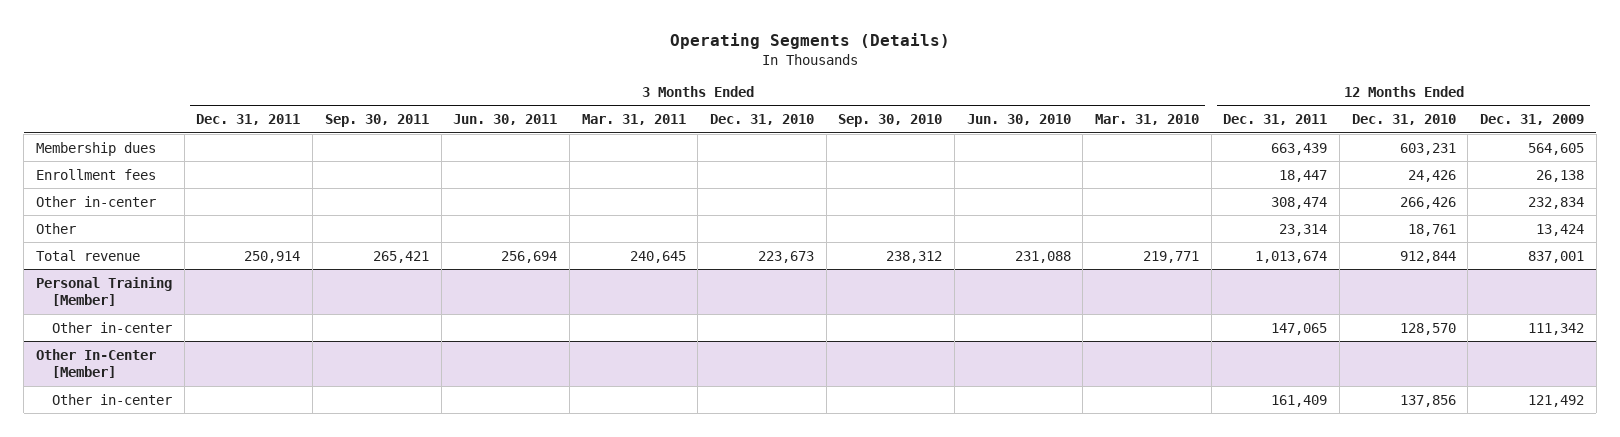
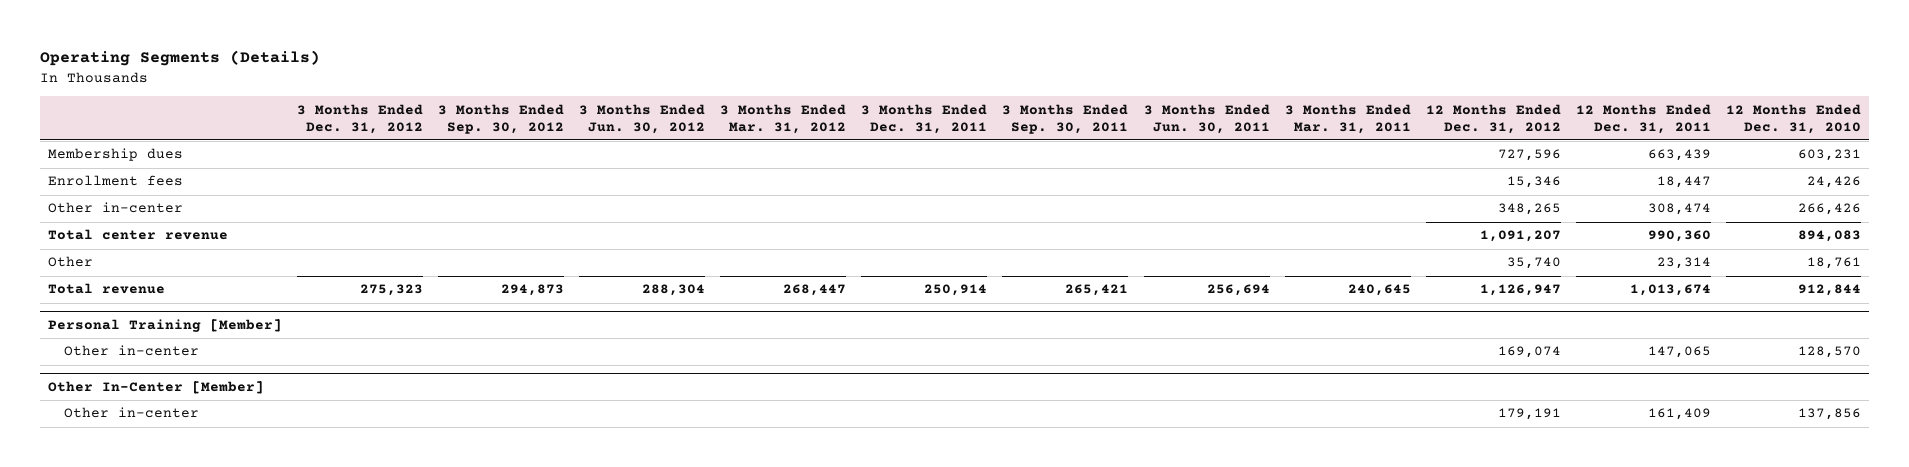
- | 3 Months Ended Dec. 31, 2011 | 3 Months Ended Sep. 30, 2011 | 3 Months Ended Jun. 30, 2011 | 3 Months Ended Mar. 31, 2011 | 3 Months Ended Dec. 31, 2010 | 3 Months Ended Sep. 30, 2010 | 3 Months Ended Jun. 30, 2010 | 3 Months Ended Mar. 31, 2010 | 12 Months Ended Dec. 31, 2011 | 12 Months Ended Dec. 31, 2010 | 12 Months Ended Dec. 31, 2009
+ | 3 Months Ended Dec. 31, 2012 | 3 Months Ended Sep. 30, 2012 | 3 Months Ended Jun. 30, 2012 | 3 Months Ended Mar. 31, 2012 | 3 Months Ended Dec. 31, 2011 | 3 Months Ended Sep. 30, 2011 | 3 Months Ended Jun. 30, 2011 | 3 Months Ended Mar. 31, 2011 | 12 Months Ended Dec. 31, 2012 | 12 Months Ended Dec. 31, 2011 | 12 Months Ended Dec. 31, 2010
+ Total center revenue | | | | | | | | | 1,091,207 | 990,360 | 894,083

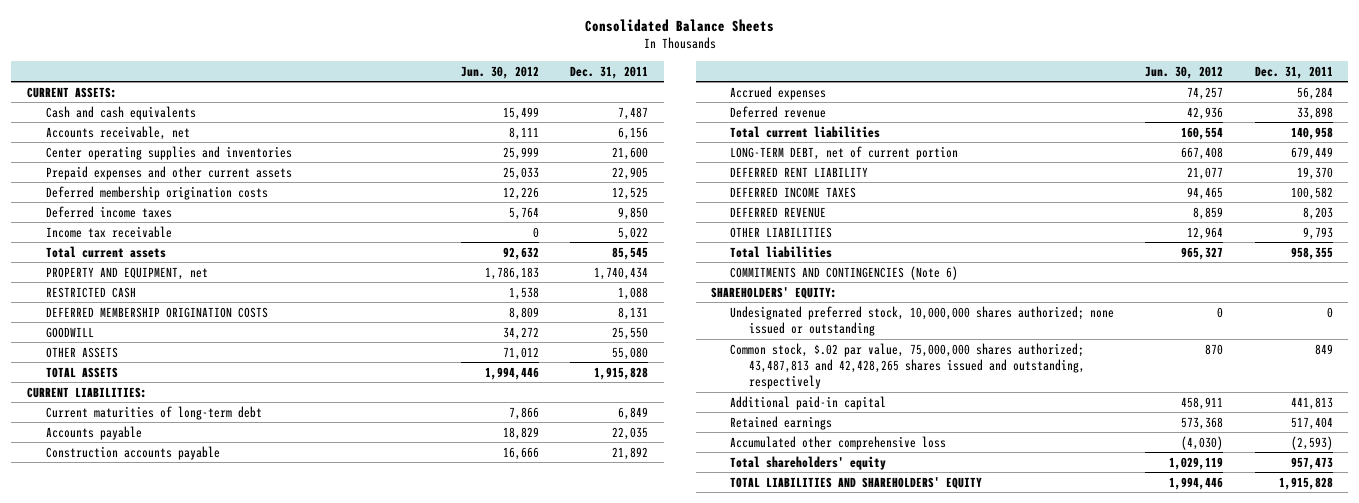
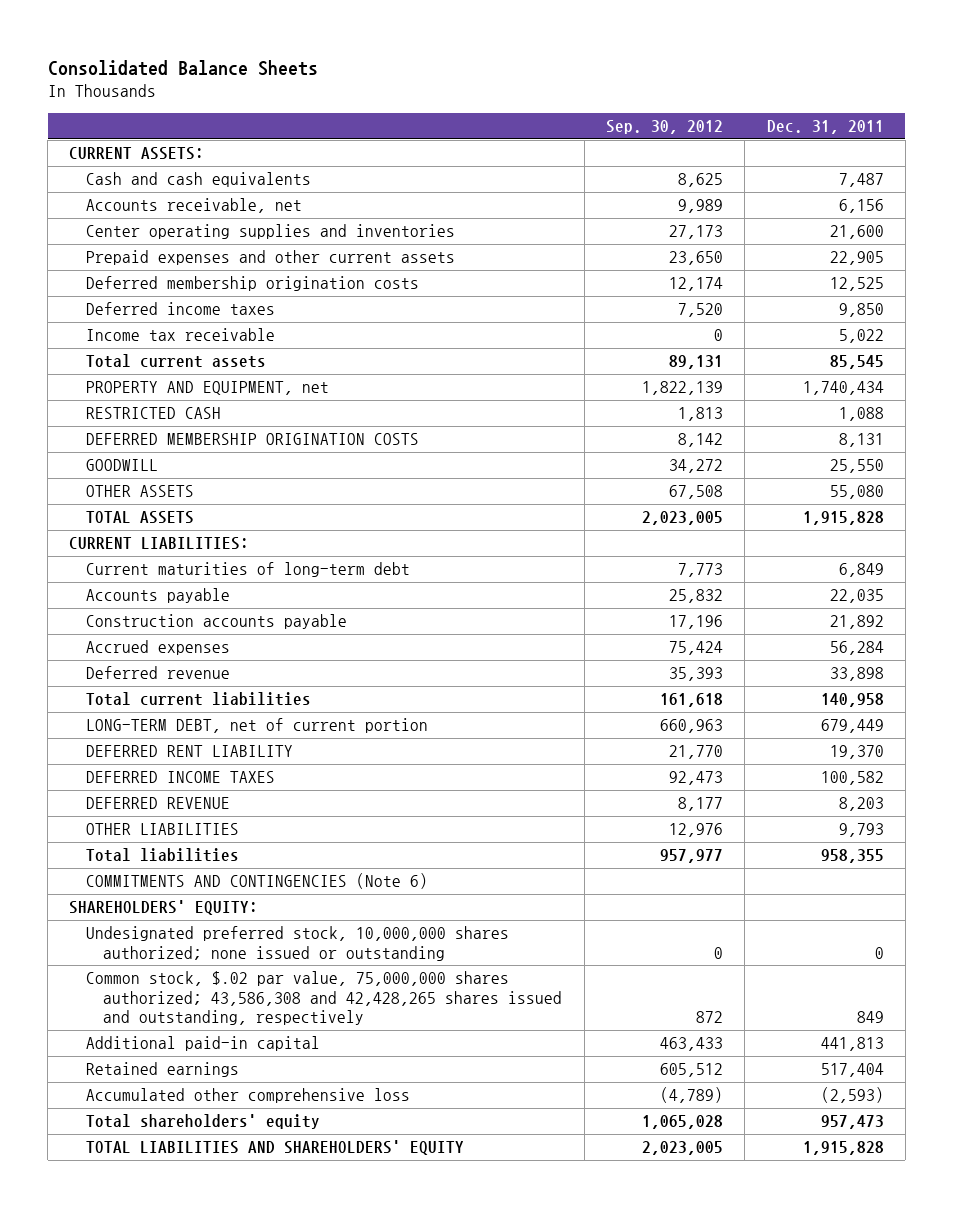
- | Jun. 30, 2012 | Dec. 31, 2011
+ | Sep. 30, 2012 | Dec. 31, 2011
- Common stock, $.02 par value, 75,000,000 shares authorized; 43,487,813 and 42,428,265 shares issued and outstanding, respectively | 870 | 849
+ Common stock, $.02 par value, 75,000,000 shares authorized; 43,586,308 and 42,428,265 shares issued and outstanding, respectively | 872 | 849

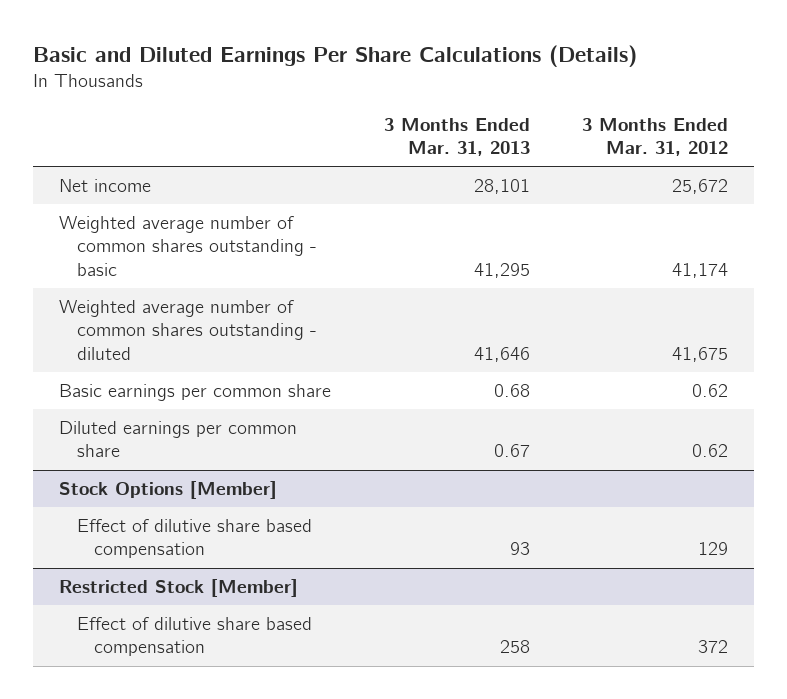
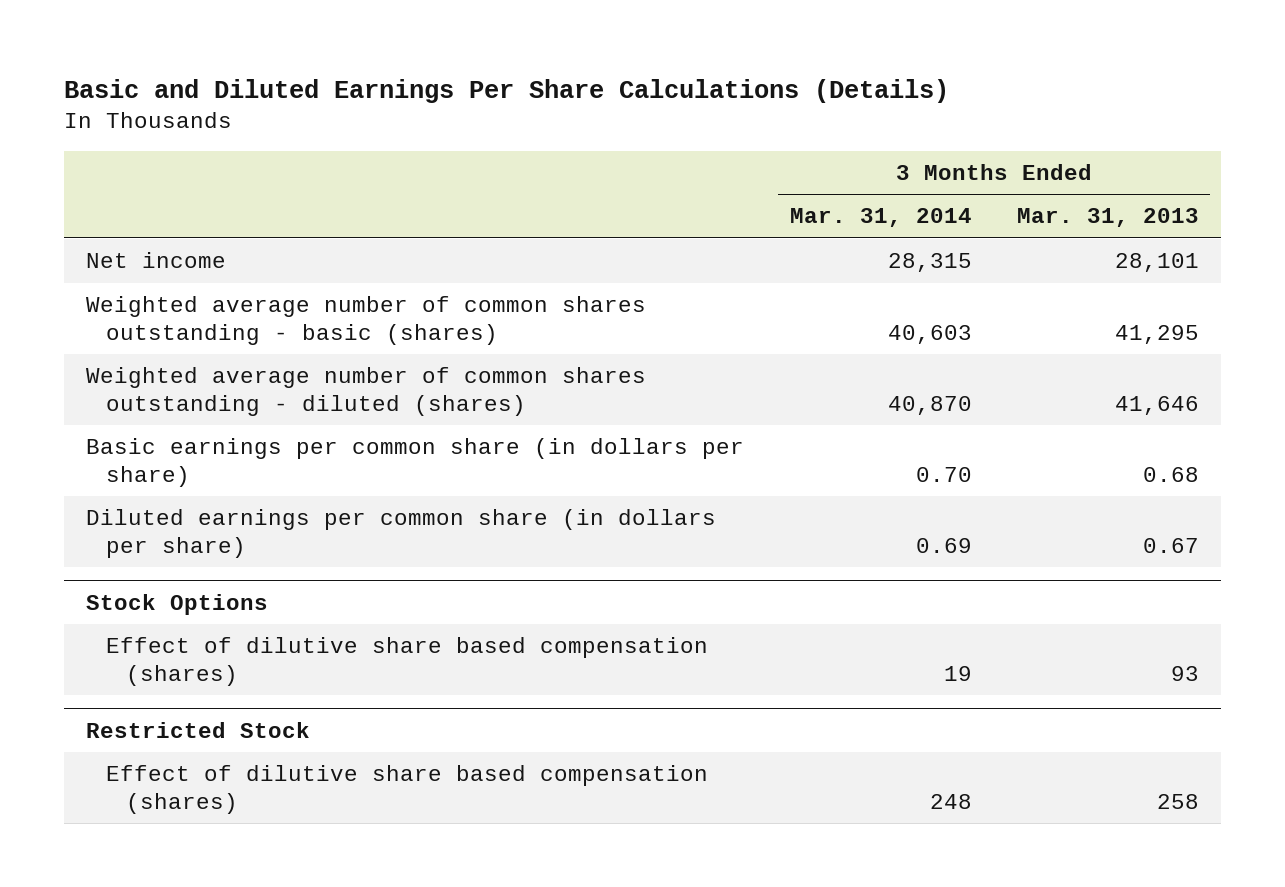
- | 3 Months Ended Mar. 31, 2013 | 3 Months Ended Mar. 31, 2012
+ | 3 Months Ended Mar. 31, 2014 | 3 Months Ended Mar. 31, 2013
- Weighted average number of common shares outstanding - basic | 41,295 | 41,174
- Weighted average number of common shares outstanding - diluted | 41,646 | 41,675
- Basic earnings per common share | 0.68 | 0.62
- Diluted earnings per common share | 0.67 | 0.62
- Stock Options [Member]
- Effect of dilutive share based compensation | 93 | 129
- Restricted Stock [Member]
- Effect of dilutive share based compensation | 258 | 372
+ Weighted average number of common shares outstanding - basic (shares) | 40,603 | 41,295
+ Weighted average number of common shares outstanding - diluted (shares) | 40,870 | 41,646
+ Basic earnings per common share (in dollars per share) | 0.70 | 0.68
+ Diluted earnings per common share (in dollars per share) | 0.69 | 0.67
+ Stock Options
+ Effect of dilutive share based compensation (shares) | 19 | 93
+ Restricted Stock
+ Effect of dilutive share based compensation (shares) | 248 | 258

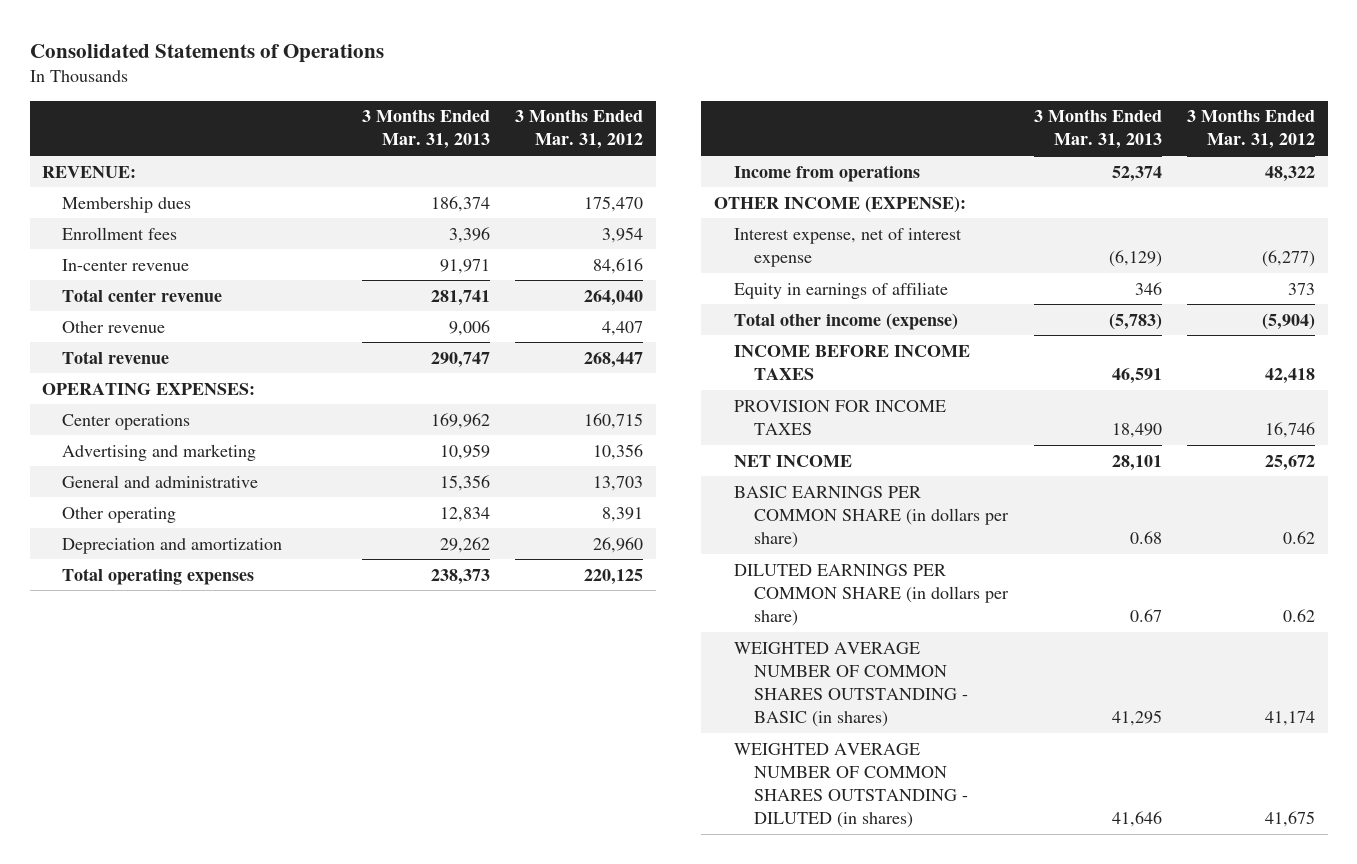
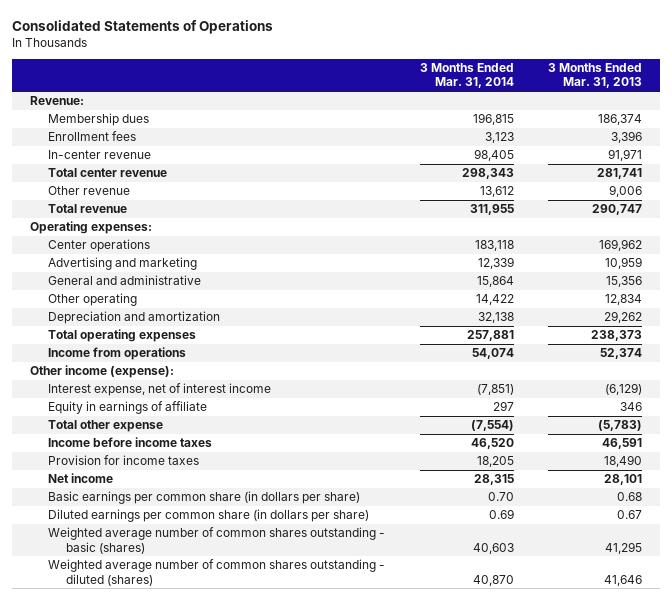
- | 3 Months Ended Mar. 31, 2013 | 3 Months Ended Mar. 31, 2012
+ | 3 Months Ended Mar. 31, 2014 | 3 Months Ended Mar. 31, 2013
- REVENUE:
+ Revenue:
- OPERATING EXPENSES:
+ Operating expenses:
- OTHER INCOME (EXPENSE):
- Interest expense, net of interest expense | (6,129) | (6,277)
+ Other income (expense):
+ Interest expense, net of interest income | (7,851) | (6,129)
- Total other income (expense) | (5,783) | (5,904)
- INCOME BEFORE INCOME TAXES | 46,591 | 42,418
- PROVISION FOR INCOME TAXES | 18,490 | 16,746
- NET INCOME | 28,101 | 25,672
- BASIC EARNINGS PER COMMON SHARE (in dollars per share) | 0.68 | 0.62
- DILUTED EARNINGS PER COMMON SHARE (in dollars per share) | 0.67 | 0.62
- WEIGHTED AVERAGE NUMBER OF COMMON SHARES OUTSTANDING - BASIC (in shares) | 41,295 | 41,174
- WEIGHTED AVERAGE NUMBER OF COMMON SHARES OUTSTANDING - DILUTED (in shares) | 41,646 | 41,675
+ Total other expense | (7,554) | (5,783)
+ Income before income taxes | 46,520 | 46,591
+ Provision for income taxes | 18,205 | 18,490
+ Net income | 28,315 | 28,101
+ Basic earnings per common share (in dollars per share) | 0.70 | 0.68
+ Diluted earnings per common share (in dollars per share) | 0.69 | 0.67
+ Weighted average number of common shares outstanding - basic (shares) | 40,603 | 41,295
+ Weighted average number of common shares outstanding - diluted (shares) | 40,870 | 41,646

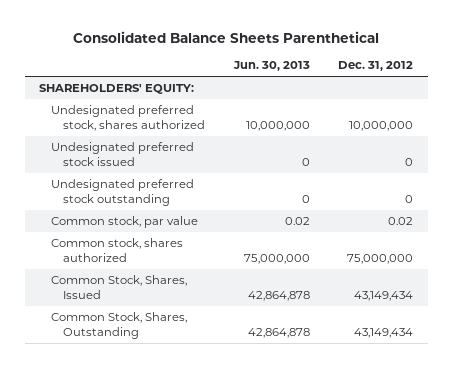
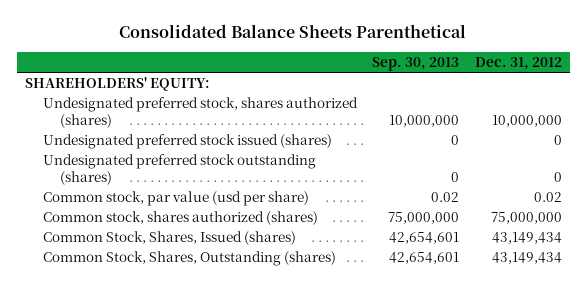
- | Jun. 30, 2013 | Dec. 31, 2012
+ | Sep. 30, 2013 | Dec. 31, 2012
- Undesignated preferred stock, shares authorized | 10,000,000 | 10,000,000
- Undesignated preferred stock issued | 0 | 0
- Undesignated preferred stock outstanding | 0 | 0
- Common stock, par value | 0.02 | 0.02
- Common stock, shares authorized | 75,000,000 | 75,000,000
- Common Stock, Shares, Issued | 42,864,878 | 43,149,434
- Common Stock, Shares, Outstanding | 42,864,878 | 43,149,434
+ Undesignated preferred stock, shares authorized (shares) | 10,000,000 | 10,000,000
+ Undesignated preferred stock issued (shares) | 0 | 0
+ Undesignated preferred stock outstanding (shares) | 0 | 0
+ Common stock, par value (usd per share) | 0.02 | 0.02
+ Common stock, shares authorized (shares) | 75,000,000 | 75,000,000
+ Common Stock, Shares, Issued (shares) | 42,654,601 | 43,149,434
+ Common Stock, Shares, Outstanding (shares) | 42,654,601 | 43,149,434

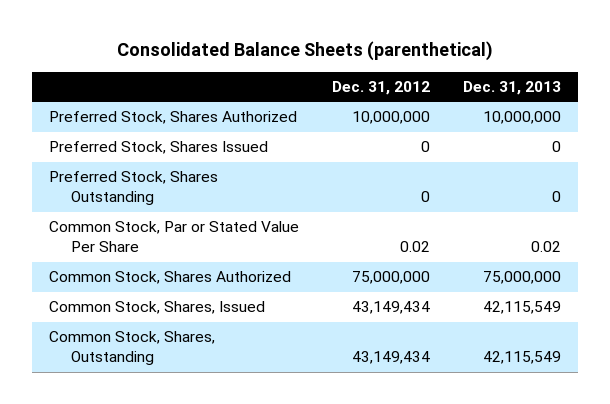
- Consolidated Balance Sheets Parenthetical
+ Consolidated Balance Sheets (parenthetical)
- | Sep. 30, 2013 | Dec. 31, 2012
+ | Dec. 31, 2012 | Dec. 31, 2013
- SHAREHOLDERS' EQUITY:
- Undesignated preferred stock, shares authorized (shares) | 10,000,000 | 10,000,000
- Undesignated preferred stock issued (shares) | 0 | 0
- Undesignated preferred stock outstanding (shares) | 0 | 0
- Common stock, par value (usd per share) | 0.02 | 0.02
- Common stock, shares authorized (shares) | 75,000,000 | 75,000,000
- Common Stock, Shares, Issued (shares) | 42,654,601 | 43,149,434
- Common Stock, Shares, Outstanding (shares) | 42,654,601 | 43,149,434
+ Preferred Stock, Shares Authorized | 10,000,000 | 10,000,000
+ Preferred Stock, Shares Issued | 0 | 0
+ Preferred Stock, Shares Outstanding | 0 | 0
+ Common Stock, Par or Stated Value Per Share | 0.02 | 0.02
+ Common Stock, Shares Authorized | 75,000,000 | 75,000,000
+ Common Stock, Shares, Issued | 43,149,434 | 42,115,549
+ Common Stock, Shares, Outstanding | 43,149,434 | 42,115,549

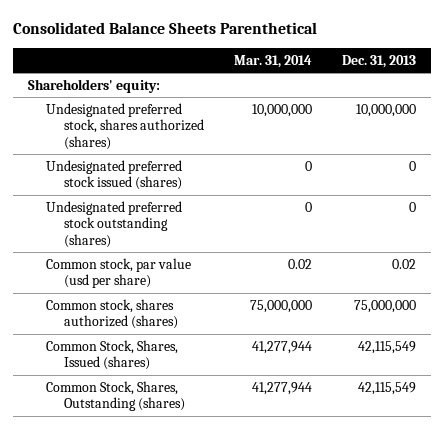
- Consolidated Balance Sheets (parenthetical)
+ Consolidated Balance Sheets Parenthetical
- | Dec. 31, 2012 | Dec. 31, 2013
+ | Mar. 31, 2014 | Dec. 31, 2013
- Preferred Stock, Shares Authorized | 10,000,000 | 10,000,000
- Preferred Stock, Shares Issued | 0 | 0
- Preferred Stock, Shares Outstanding | 0 | 0
- Common Stock, Par or Stated Value Per Share | 0.02 | 0.02
- Common Stock, Shares Authorized | 75,000,000 | 75,000,000
- Common Stock, Shares, Issued | 43,149,434 | 42,115,549
- Common Stock, Shares, Outstanding | 43,149,434 | 42,115,549
+ Shareholders' equity:
+ Undesignated preferred stock, shares authorized (shares) | 10,000,000 | 10,000,000
+ Undesignated preferred stock issued (shares) | 0 | 0
+ Undesignated preferred stock outstanding (shares) | 0 | 0
+ Common stock, par value (usd per share) | 0.02 | 0.02
+ Common stock, shares authorized (shares) | 75,000,000 | 75,000,000
+ Common Stock, Shares, Issued (shares) | 41,277,944 | 42,115,549
+ Common Stock, Shares, Outstanding (shares) | 41,277,944 | 42,115,549

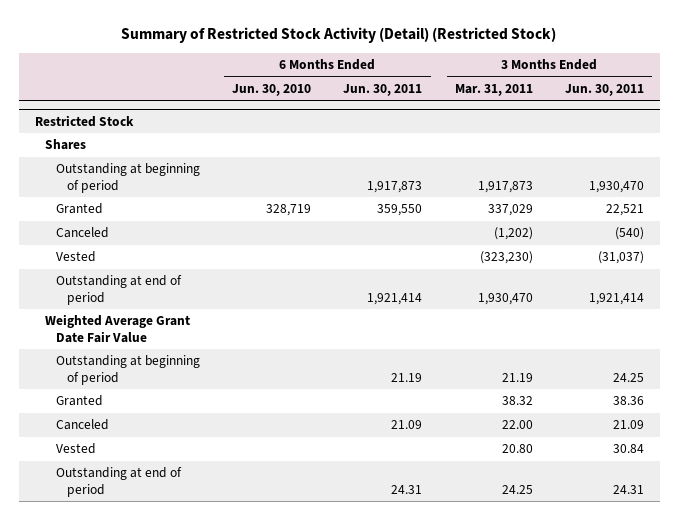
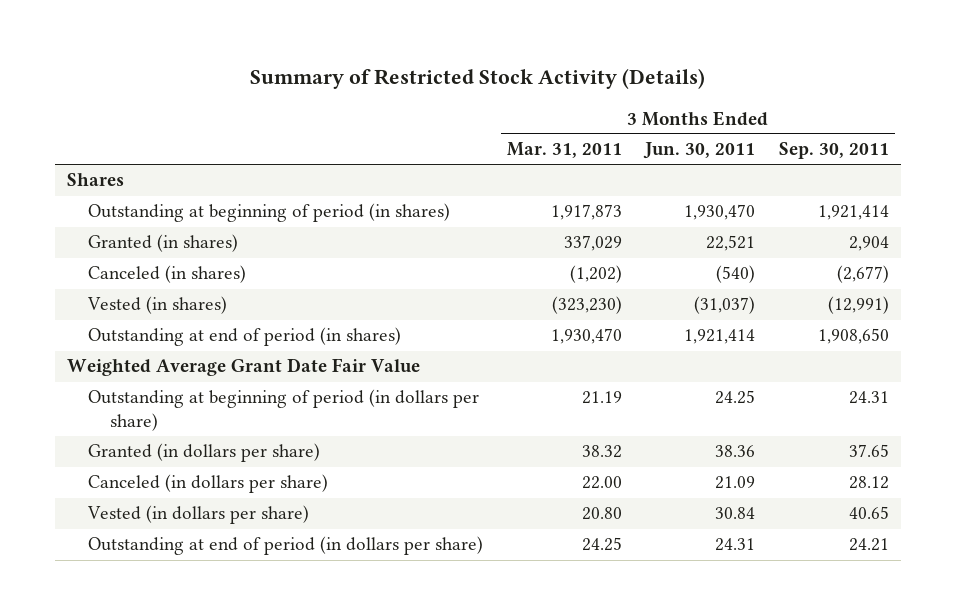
- Summary of Restricted Stock Activity (Detail) (Restricted Stock)
+ Summary of Restricted Stock Activity (Details)
- | 6 Months Ended Jun. 30, 2010 | 6 Months Ended Jun. 30, 2011 | 3 Months Ended Mar. 31, 2011 | 3 Months Ended Jun. 30, 2011
+ | 3 Months Ended Mar. 31, 2011 | 3 Months Ended Jun. 30, 2011 | 3 Months Ended Sep. 30, 2011
- Restricted Stock
- Outstanding at beginning of period | | 1,917,873 | 1,917,873 | 1,930,470
- Granted | 328,719 | 359,550 | 337,029 | 22,521
- Canceled | | | (1,202) | (540)
- Vested | | | (323,230) | (31,037)
- Outstanding at end of period | | 1,921,414 | 1,930,470 | 1,921,414
+ Outstanding at beginning of period (in shares) | 1,917,873 | 1,930,470 | 1,921,414
+ Granted (in shares) | 337,029 | 22,521 | 2,904
+ Canceled (in shares) | (1,202) | (540) | (2,677)
+ Vested (in shares) | (323,230) | (31,037) | (12,991)
+ Outstanding at end of period (in shares) | 1,930,470 | 1,921,414 | 1,908,650
- Outstanding at beginning of period | | 21.19 | 21.19 | 24.25
- Granted | | | 38.32 | 38.36
- Canceled | | 21.09 | 22.00 | 21.09
- Vested | | | 20.80 | 30.84
- Outstanding at end of period | | 24.31 | 24.25 | 24.31
+ Outstanding at beginning of period (in dollars per share) | 21.19 | 24.25 | 24.31
+ Granted (in dollars per share) | 38.32 | 38.36 | 37.65
+ Canceled (in dollars per share) | 22.00 | 21.09 | 28.12
+ Vested (in dollars per share) | 20.80 | 30.84 | 40.65
+ Outstanding at end of period (in dollars per share) | 24.25 | 24.31 | 24.21

